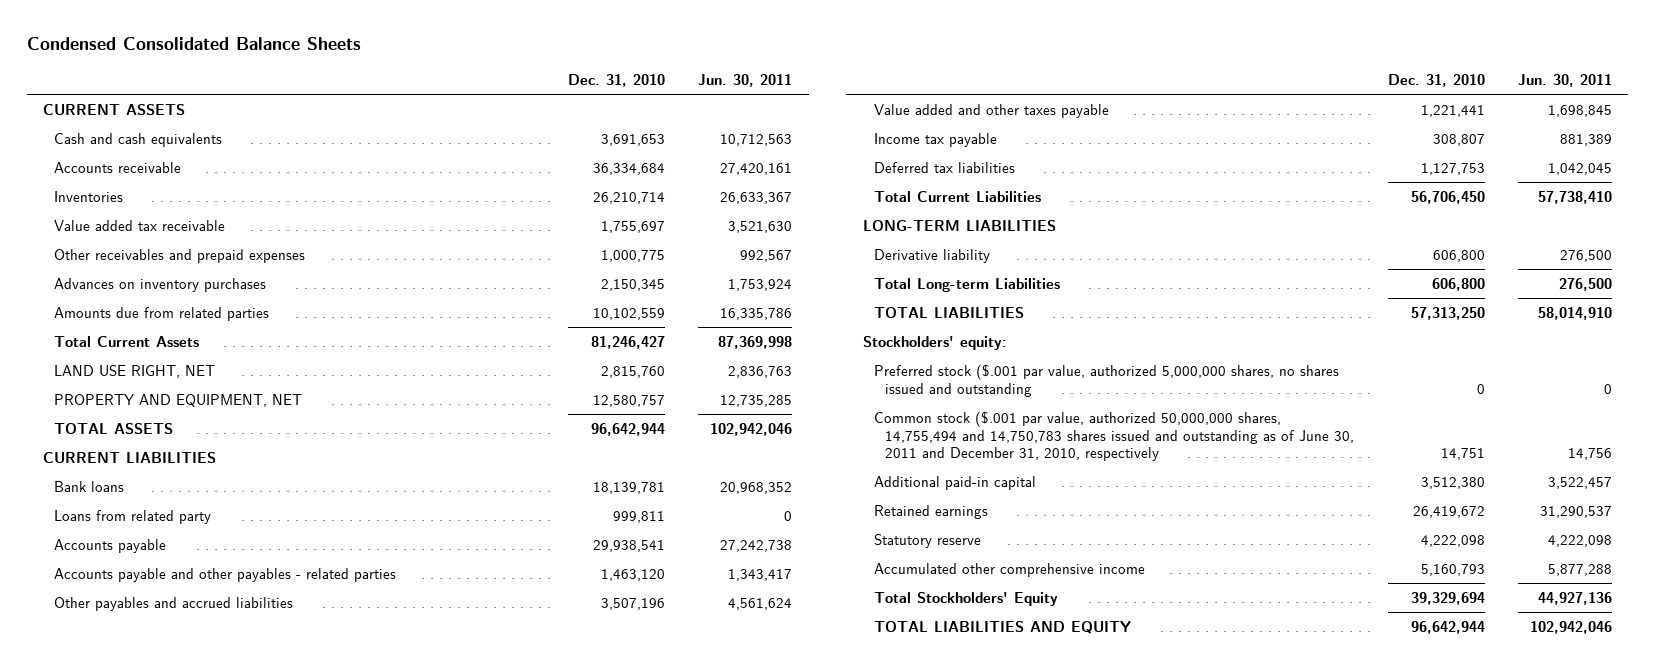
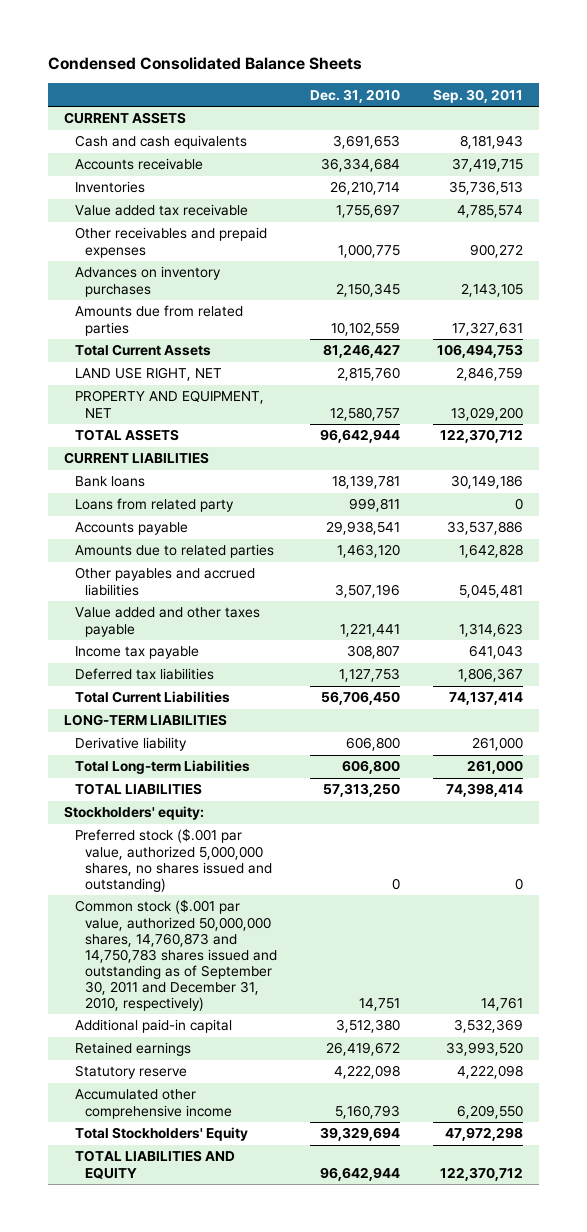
- | Dec. 31, 2010 | Jun. 30, 2011
+ | Dec. 31, 2010 | Sep. 30, 2011
- Accounts payable and other payables - related parties | 1,463,120 | 1,343,417
+ Amounts due to related parties | 1,463,120 | 1,642,828
- Preferred stock ($.001 par value, authorized 5,000,000 shares, no shares issued and outstanding | 0 | 0
- Common stock ($.001 par value, authorized 50,000,000 shares, 14,755,494 and 14,750,783 shares issued and outstanding as of June 30, 2011 and December 31, 2010, respectively | 14,751 | 14,756
+ Preferred stock ($.001 par value, authorized 5,000,000 shares, no shares issued and outstanding) | 0 | 0
+ Common stock ($.001 par value, authorized 50,000,000 shares, 14,760,873 and 14,750,783 shares issued and outstanding as of September 30, 2011 and December 31, 2010, respectively) | 14,751 | 14,761

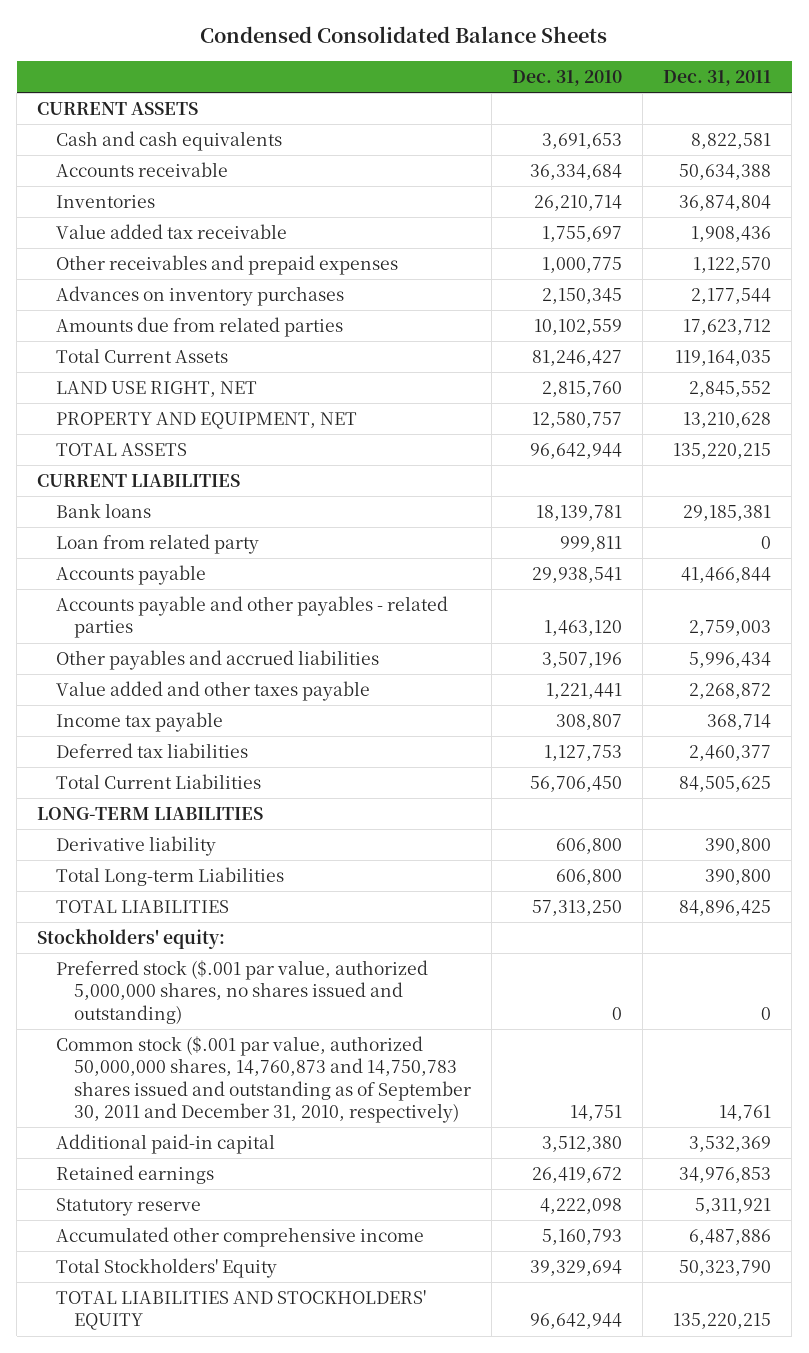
- | Dec. 31, 2010 | Sep. 30, 2011
+ | Dec. 31, 2010 | Dec. 31, 2011
- Loans from related party | 999,811 | 0
+ Loan from related party | 999,811 | 0
- Amounts due to related parties | 1,463,120 | 1,642,828
+ Accounts payable and other payables - related parties | 1,463,120 | 2,759,003
- TOTAL LIABILITIES AND EQUITY | 96,642,944 | 122,370,712
+ TOTAL LIABILITIES AND STOCKHOLDERS' EQUITY | 96,642,944 | 135,220,215

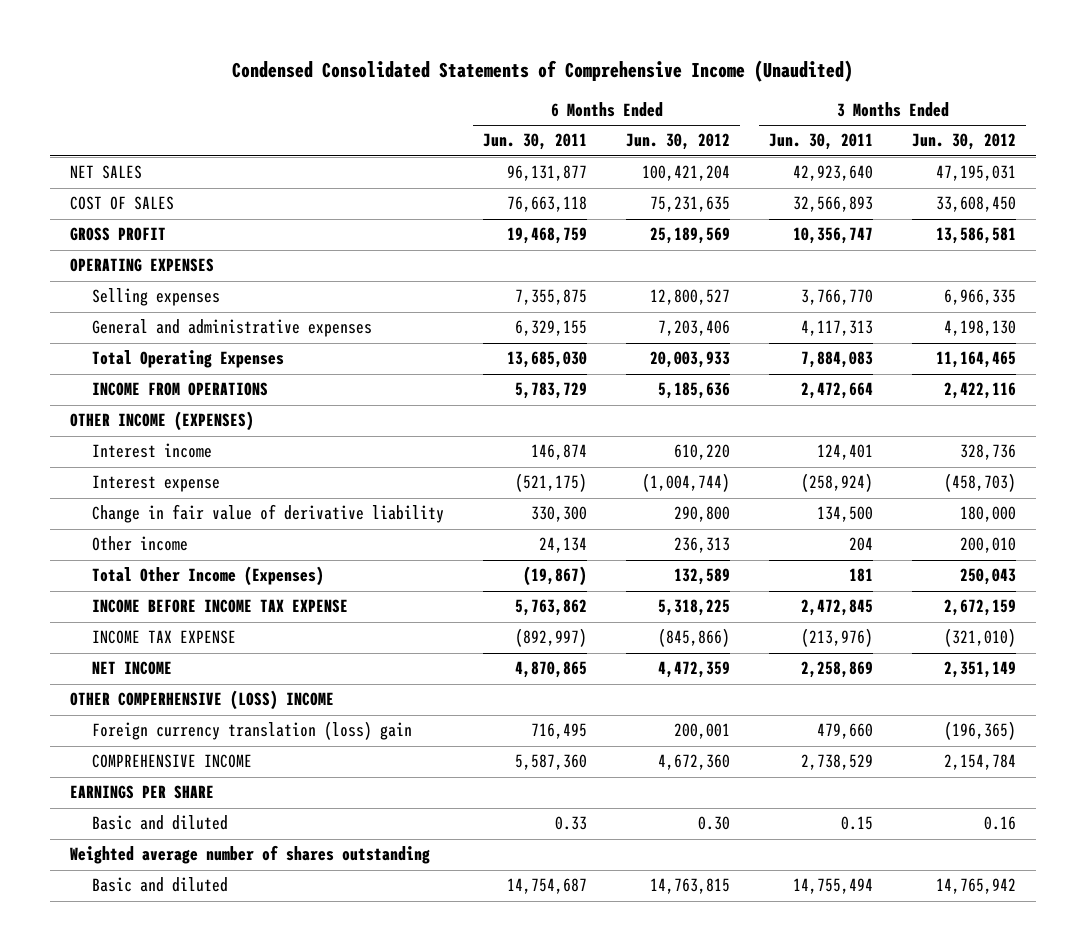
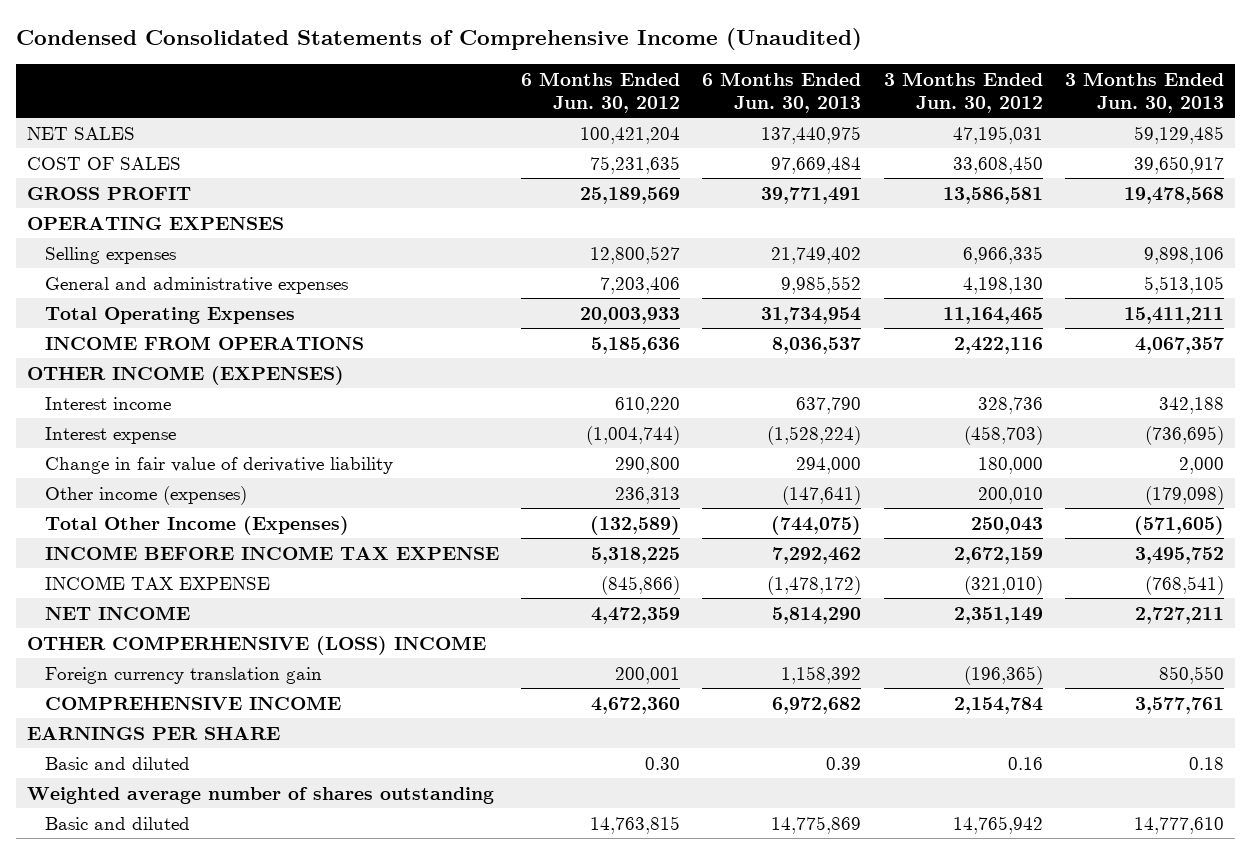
- | 6 Months Ended Jun. 30, 2011 | 6 Months Ended Jun. 30, 2012 | 3 Months Ended Jun. 30, 2011 | 3 Months Ended Jun. 30, 2012
+ | 6 Months Ended Jun. 30, 2012 | 6 Months Ended Jun. 30, 2013 | 3 Months Ended Jun. 30, 2012 | 3 Months Ended Jun. 30, 2013
- Other income | 24,134 | 236,313 | 204 | 200,010
- Total Other Income (Expenses) | (19,867) | 132,589 | 181 | 250,043
+ Other income (expenses) | 236,313 | (147,641) | 200,010 | (179,098)
+ Total Other Income (Expenses) | (132,589) | (744,075) | 250,043 | (571,605)
- Foreign currency translation (loss) gain | 716,495 | 200,001 | 479,660 | (196,365)
+ Foreign currency translation gain | 200,001 | 1,158,392 | (196,365) | 850,550

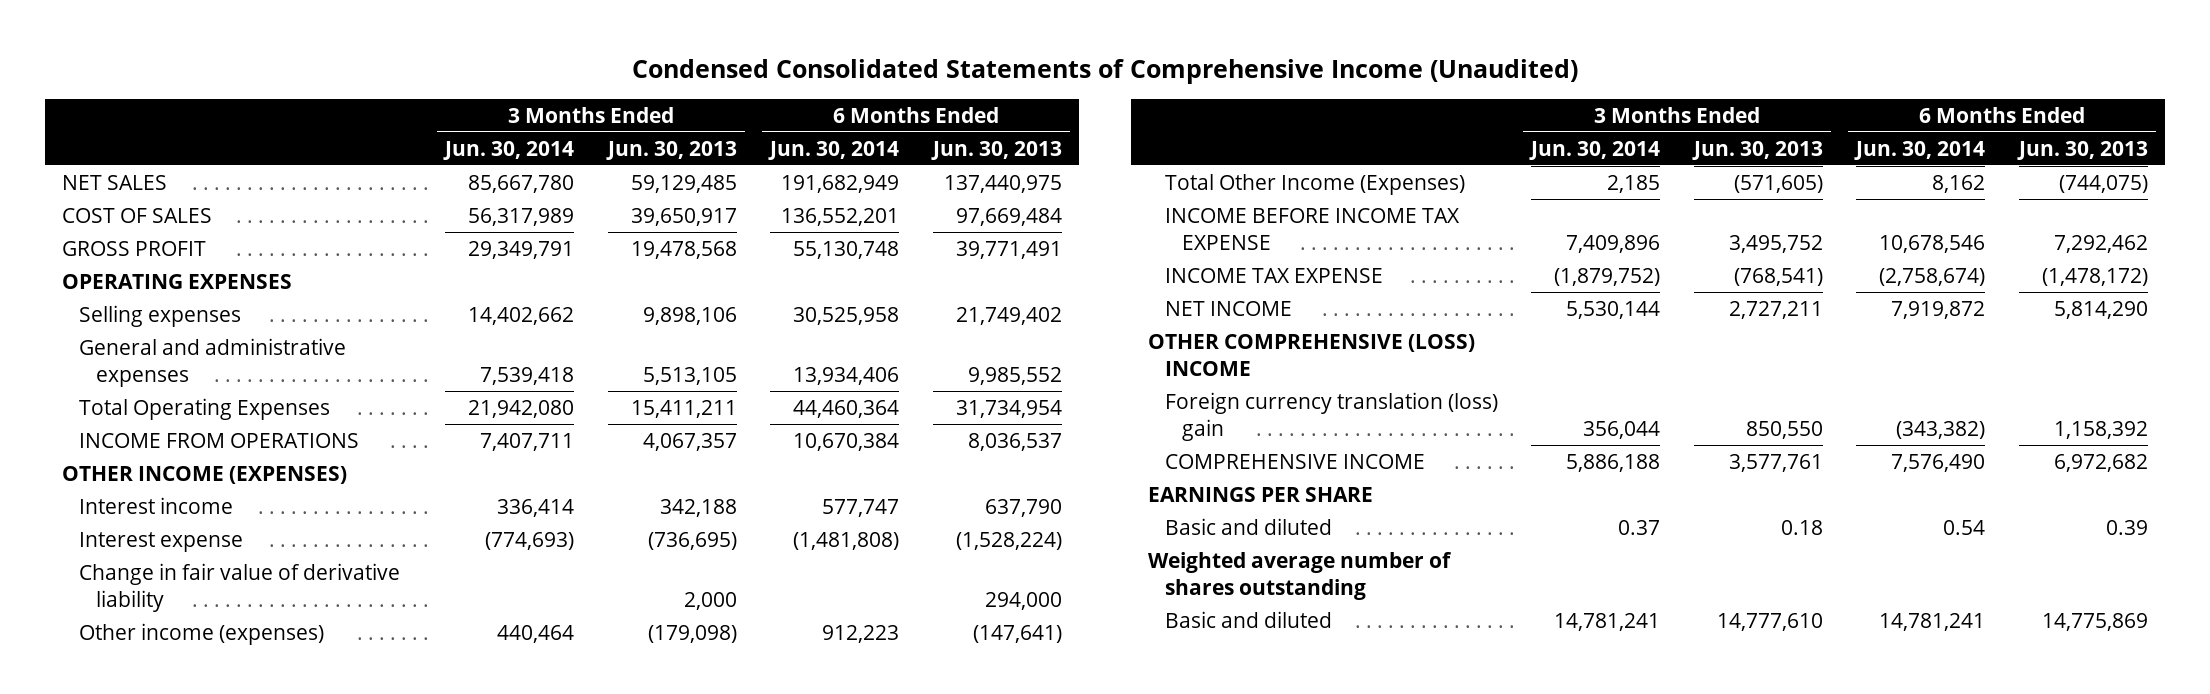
- | 6 Months Ended Jun. 30, 2012 | 6 Months Ended Jun. 30, 2013 | 3 Months Ended Jun. 30, 2012 | 3 Months Ended Jun. 30, 2013
+ | 3 Months Ended Jun. 30, 2014 | 3 Months Ended Jun. 30, 2013 | 6 Months Ended Jun. 30, 2014 | 6 Months Ended Jun. 30, 2013
- OTHER COMPERHENSIVE (LOSS) INCOME
- Foreign currency translation gain | 200,001 | 1,158,392 | (196,365) | 850,550
+ OTHER COMPREHENSIVE (LOSS) INCOME
+ Foreign currency translation (loss) gain | 356,044 | 850,550 | (343,382) | 1,158,392

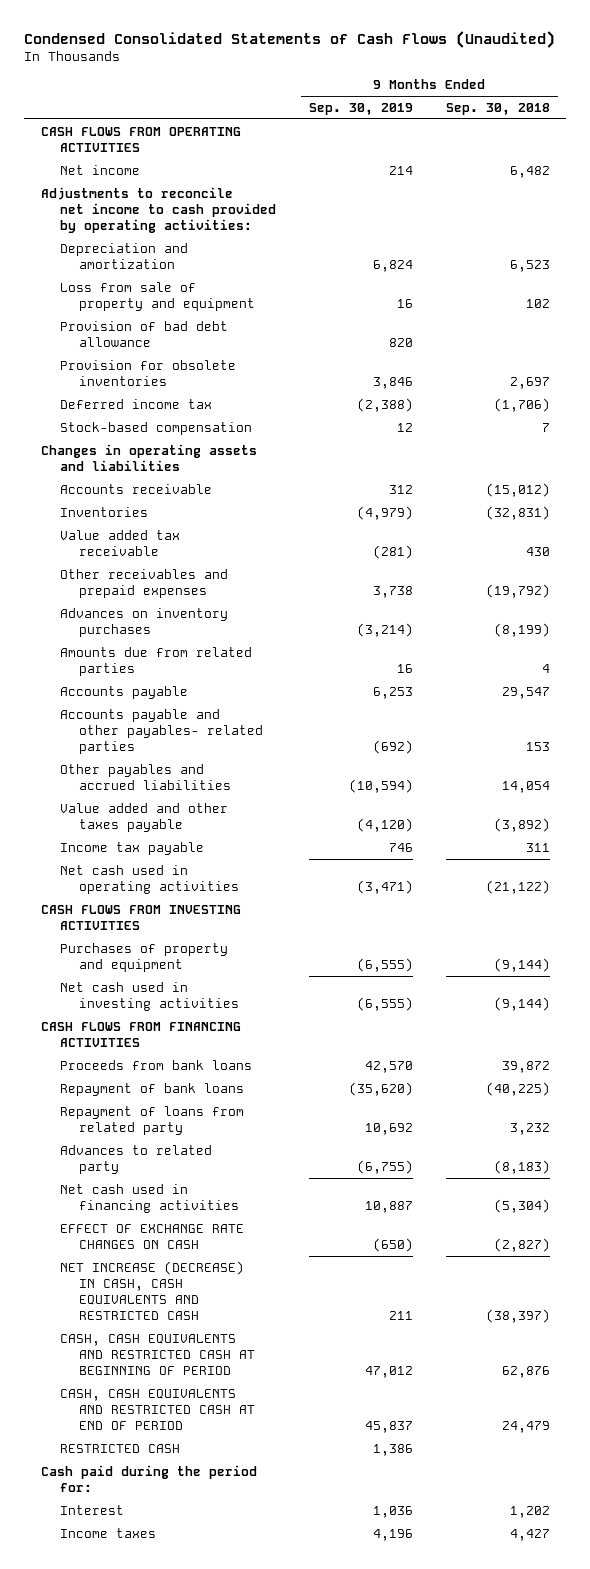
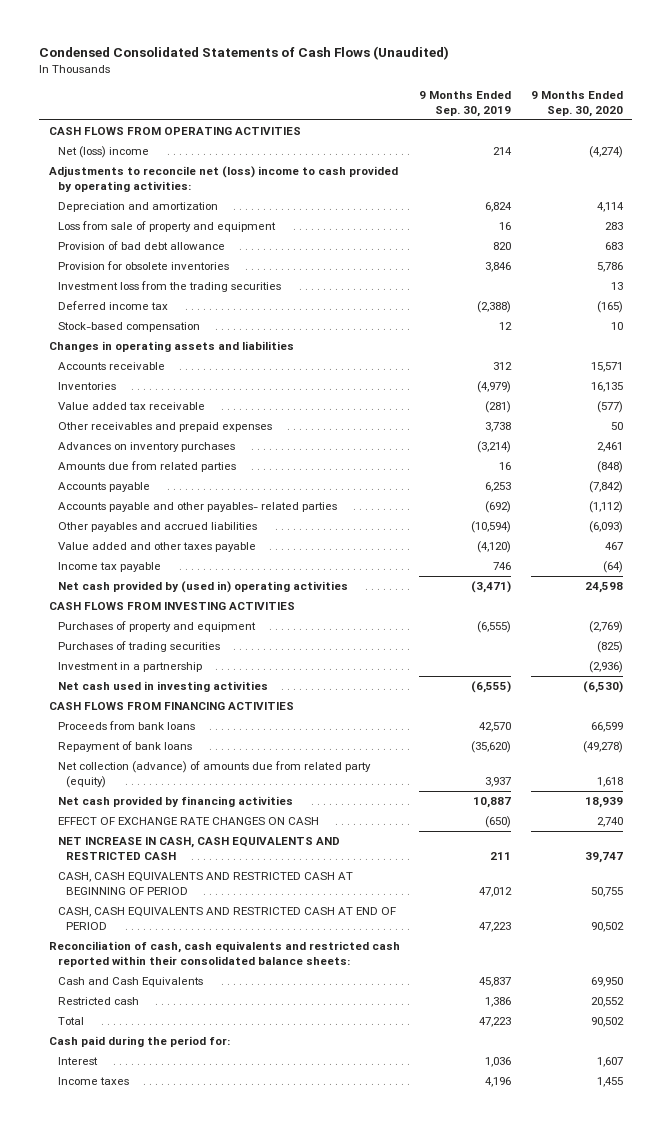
- | 9 Months Ended Sep. 30, 2019 | 9 Months Ended Sep. 30, 2018
+ | 9 Months Ended Sep. 30, 2019 | 9 Months Ended Sep. 30, 2020
- Net income | 214 | 6,482
- Adjustments to reconcile net income to cash provided by operating activities:
+ Net (loss) income | 214 | (4,274)
+ Adjustments to reconcile net (loss) income to cash provided by operating activities:
+ Investment loss from the trading securities | | 13
- Net cash used in operating activities | (3,471) | (21,122)
+ Net cash provided by (used in) operating activities | (3,471) | 24,598
+ Purchases of trading securities | | (825)
+ Investment in a partnership | | (2,936)
- Repayment of loans from related party | 10,692 | 3,232
- Advances to related party | (6,755) | (8,183)
- Net cash used in financing activities | 10,887 | (5,304)
+ Net collection (advance) of amounts due from related party (equity) | 3,937 | 1,618
+ Net cash provided by financing activities | 10,887 | 18,939
- NET INCREASE (DECREASE) IN CASH, CASH EQUIVALENTS AND RESTRICTED CASH | 211 | (38,397)
+ NET INCREASE IN CASH, CASH EQUIVALENTS AND RESTRICTED CASH | 211 | 39,747
- CASH, CASH EQUIVALENTS AND RESTRICTED CASH AT END OF PERIOD | 45,837 | 24,479
- RESTRICTED CASH | 1,386 |
+ CASH, CASH EQUIVALENTS AND RESTRICTED CASH AT END OF PERIOD | 47,223 | 90,502
+ Reconciliation of cash, cash equivalents and restricted cash reported within their consolidated balance sheets:
+ Cash and Cash Equivalents | 45,837 | 69,950
+ Restricted cash | 1,386 | 20,552
+ Total | 47,223 | 90,502

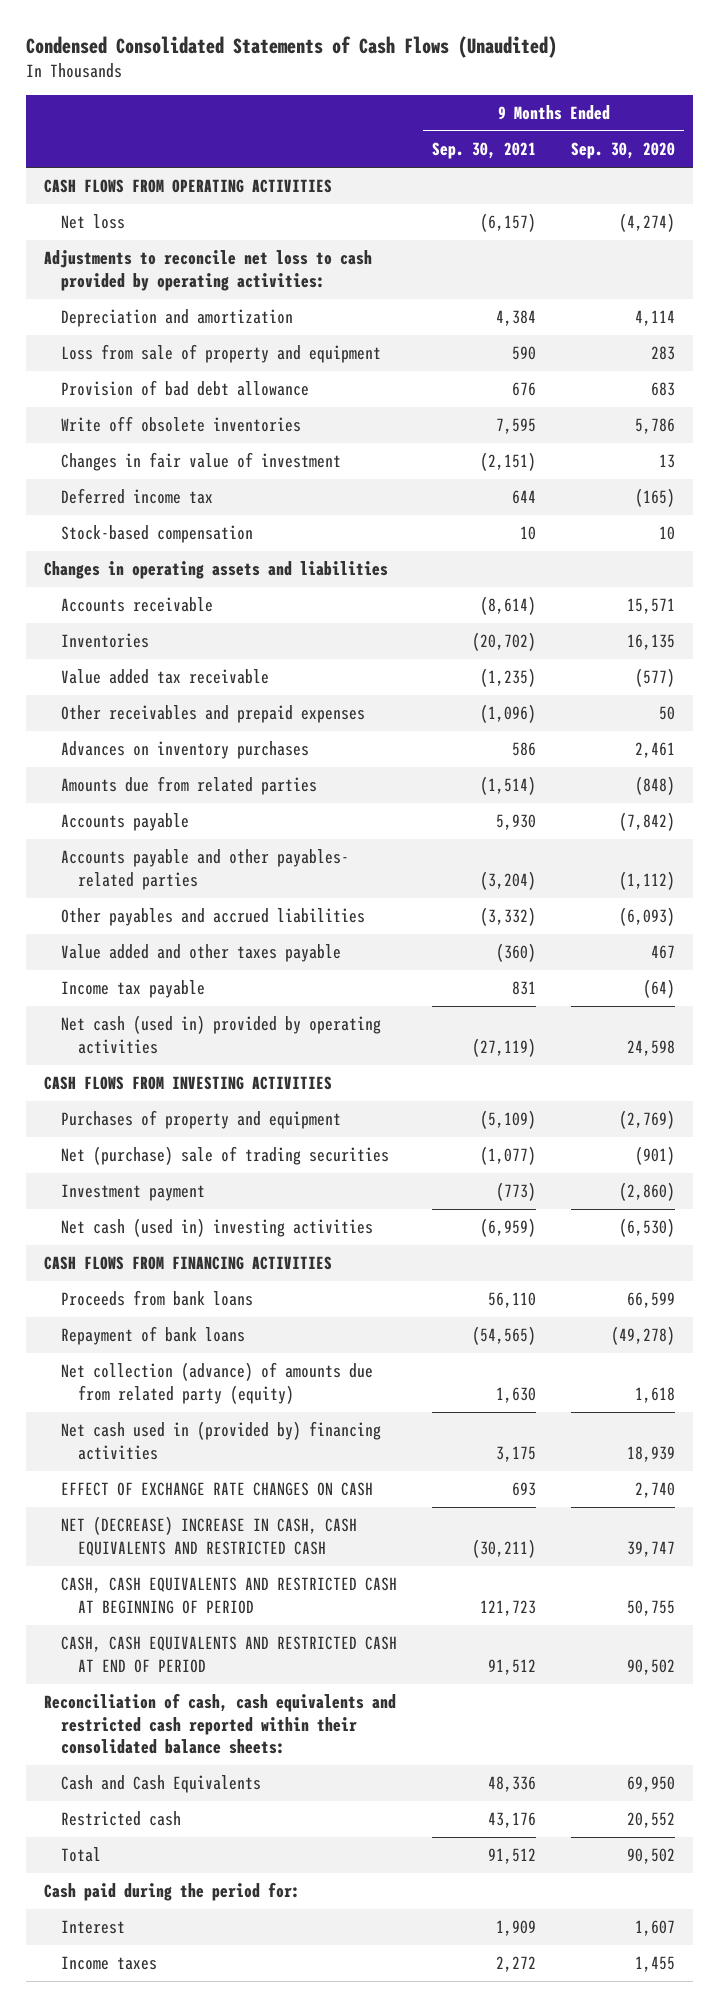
- | 9 Months Ended Sep. 30, 2019 | 9 Months Ended Sep. 30, 2020
+ | 9 Months Ended Sep. 30, 2021 | 9 Months Ended Sep. 30, 2020
- Net (loss) income | 214 | (4,274)
- Adjustments to reconcile net (loss) income to cash provided by operating activities:
+ Net loss | (6,157) | (4,274)
+ Adjustments to reconcile net loss to cash provided by operating activities:
- Provision for obsolete inventories | 3,846 | 5,786
- Investment loss from the trading securities | | 13
+ Write off obsolete inventories | 7,595 | 5,786
+ Changes in fair value of investment | (2,151) | 13
- Net cash provided by (used in) operating activities | (3,471) | 24,598
+ Net cash (used in) provided by operating activities | (27,119) | 24,598
- Purchases of trading securities | | (825)
- Investment in a partnership | | (2,936)
- Net cash used in investing activities | (6,555) | (6,530)
+ Net (purchase) sale of trading securities | (1,077) | (901)
+ Investment payment | (773) | (2,860)
+ Net cash (used in) investing activities | (6,959) | (6,530)
- Net cash provided by financing activities | 10,887 | 18,939
+ Net cash used in (provided by) financing activities | 3,175 | 18,939
- NET INCREASE IN CASH, CASH EQUIVALENTS AND RESTRICTED CASH | 211 | 39,747
+ NET (DECREASE) INCREASE IN CASH, CASH EQUIVALENTS AND RESTRICTED CASH | (30,211) | 39,747

